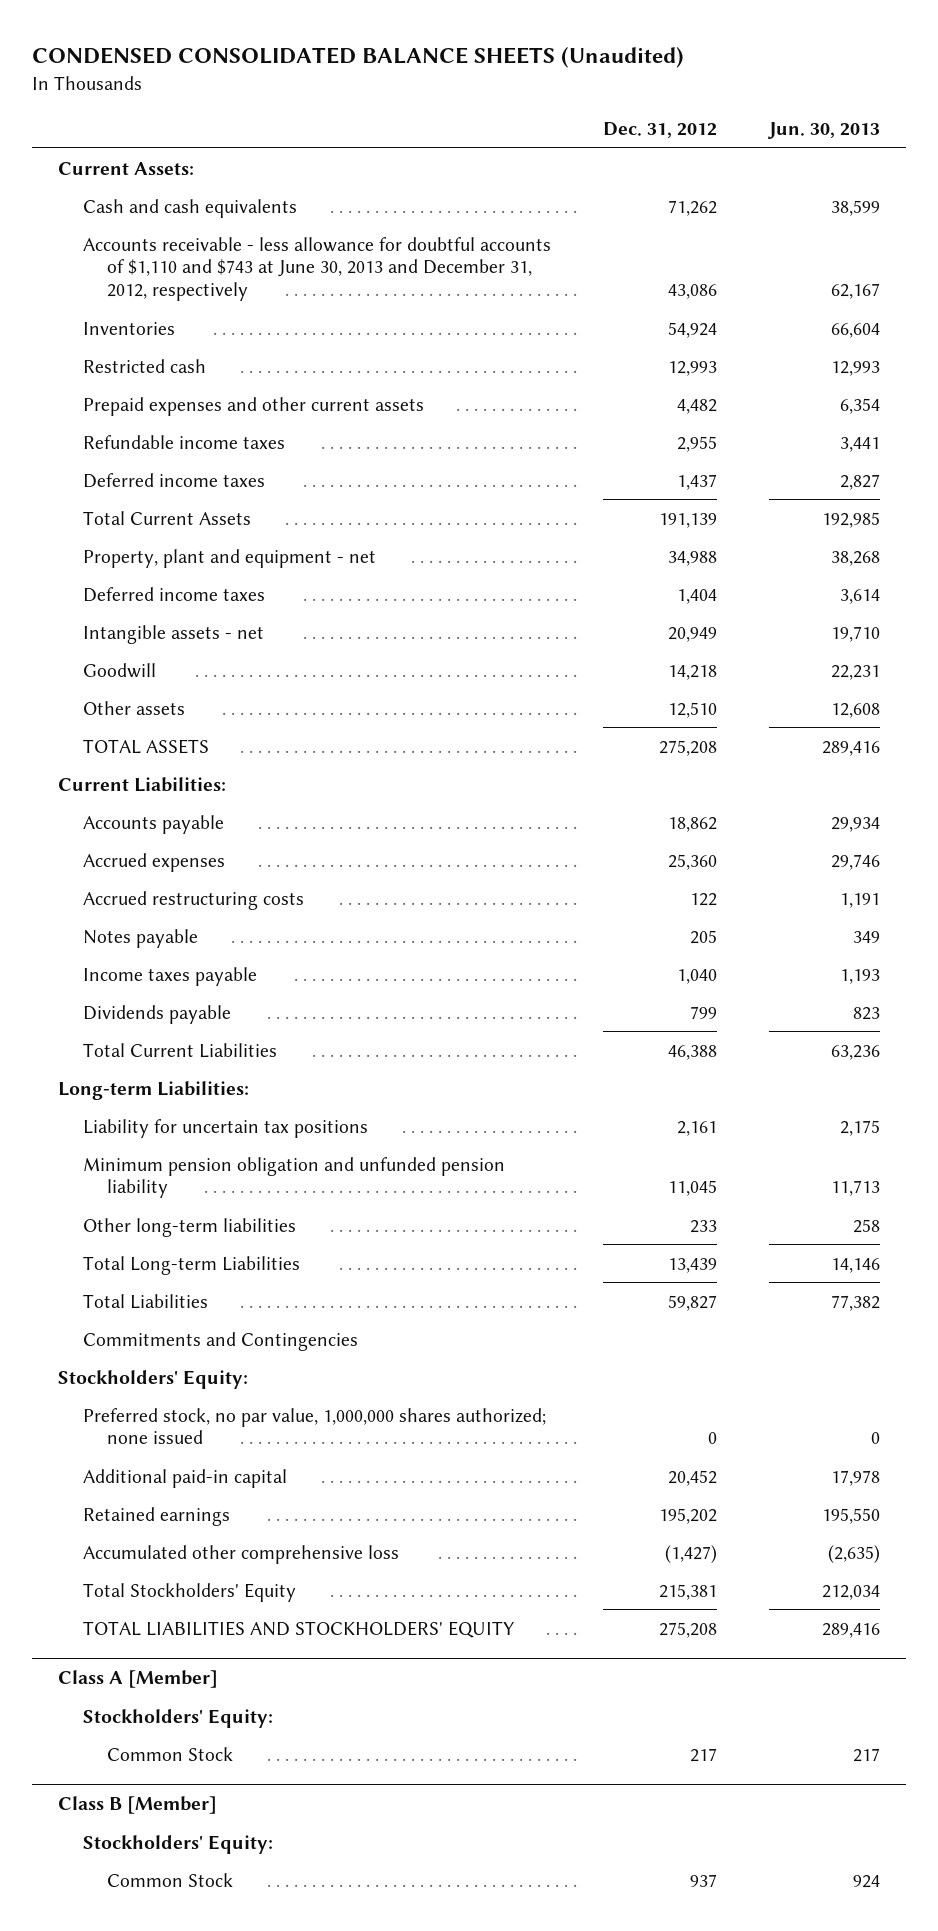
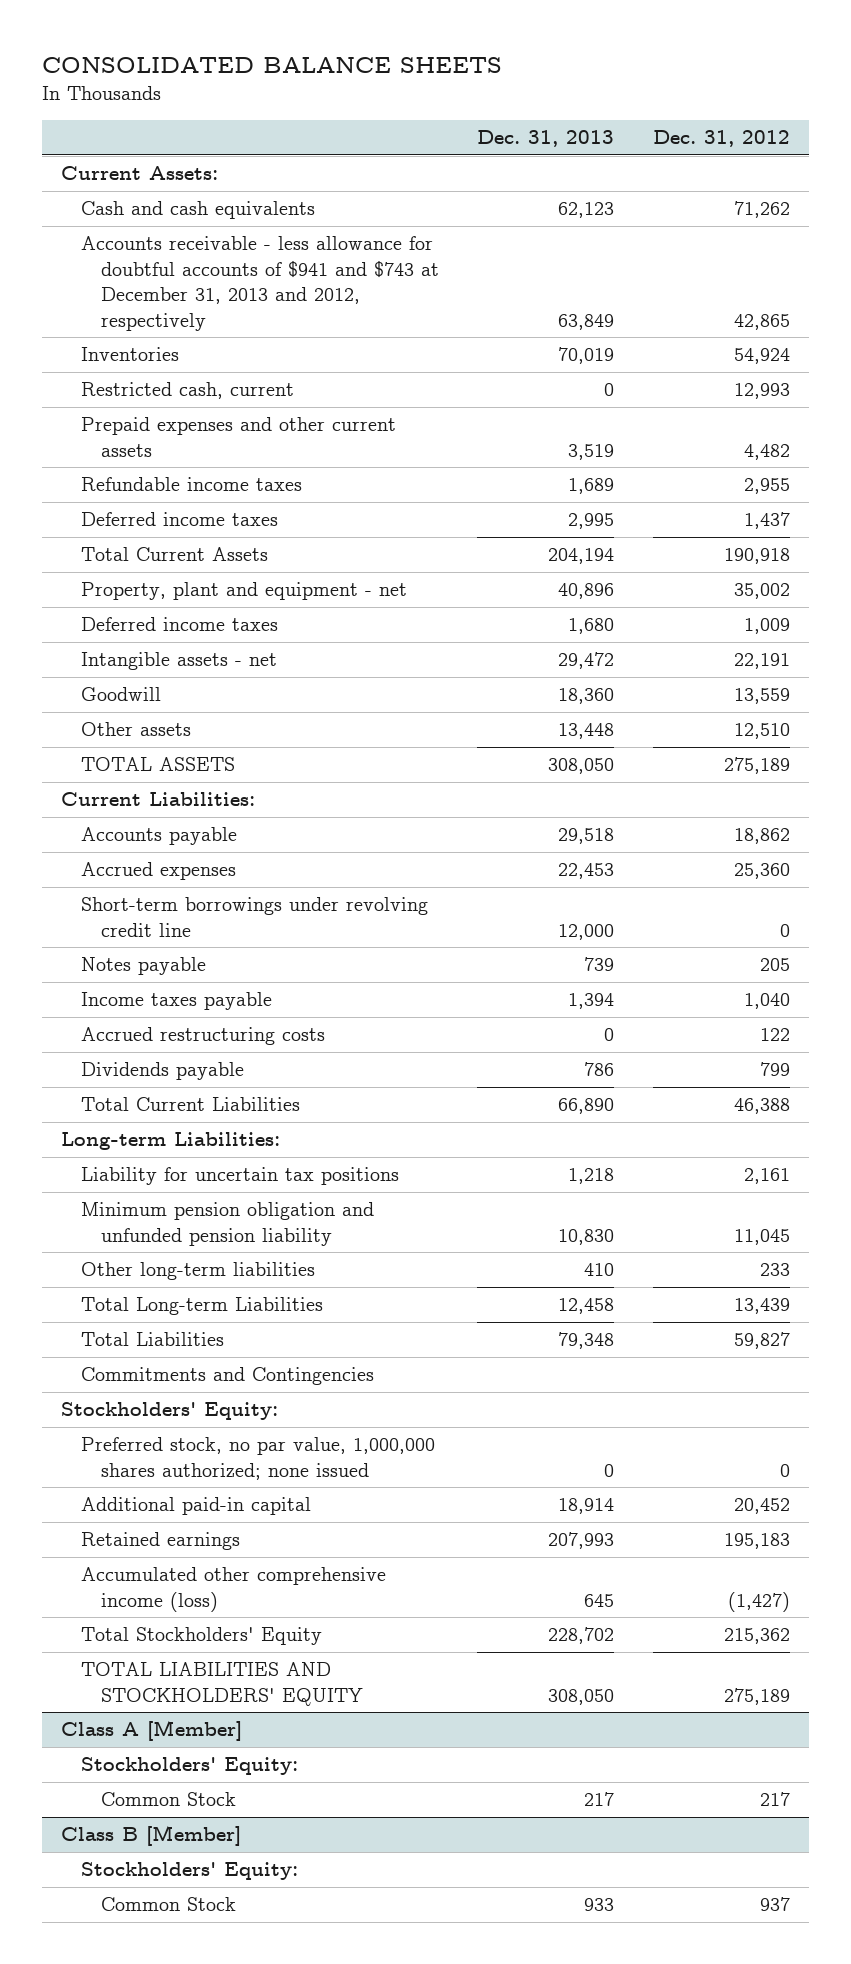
- CONDENSED CONSOLIDATED BALANCE SHEETS (Unaudited)
+ CONSOLIDATED BALANCE SHEETS
- | Dec. 31, 2012 | Jun. 30, 2013
+ | Dec. 31, 2013 | Dec. 31, 2012
- Accounts receivable - less allowance for doubtful accounts of $1,110 and $743 at June 30, 2013 and December 31, 2012, respectively | 43,086 | 62,167
+ Accounts receivable - less allowance for doubtful accounts of $941 and $743 at December 31, 2013 and 2012, respectively | 63,849 | 42,865
- Restricted cash | 12,993 | 12,993
+ Restricted cash, current | 0 | 12,993
- Total Current Assets | 191,139 | 192,985
- Property, plant and equipment - net | 34,988 | 38,268
- Deferred income taxes | 1,404 | 3,614
- Intangible assets - net | 20,949 | 19,710
- Goodwill | 14,218 | 22,231
+ Total Current Assets | 204,194 | 190,918
+ Property, plant and equipment - net | 40,896 | 35,002
+ Deferred income taxes | 1,680 | 1,009
+ Intangible assets - net | 29,472 | 22,191
+ Goodwill | 18,360 | 13,559
- TOTAL ASSETS | 275,208 | 289,416
+ TOTAL ASSETS | 308,050 | 275,189
+ Short-term borrowings under revolving credit line | 12,000 | 0
moved down: Accrued restructuring costs | 0 | 122
- Retained earnings | 195,202 | 195,550
- Accumulated other comprehensive loss | (1,427) | (2,635)
- Total Stockholders' Equity | 215,381 | 212,034
- TOTAL LIABILITIES AND STOCKHOLDERS' EQUITY | 275,208 | 289,416
+ Retained earnings | 207,993 | 195,183
+ Accumulated other comprehensive income (loss) | 645 | (1,427)
+ Total Stockholders' Equity | 228,702 | 215,362
+ TOTAL LIABILITIES AND STOCKHOLDERS' EQUITY | 308,050 | 275,189

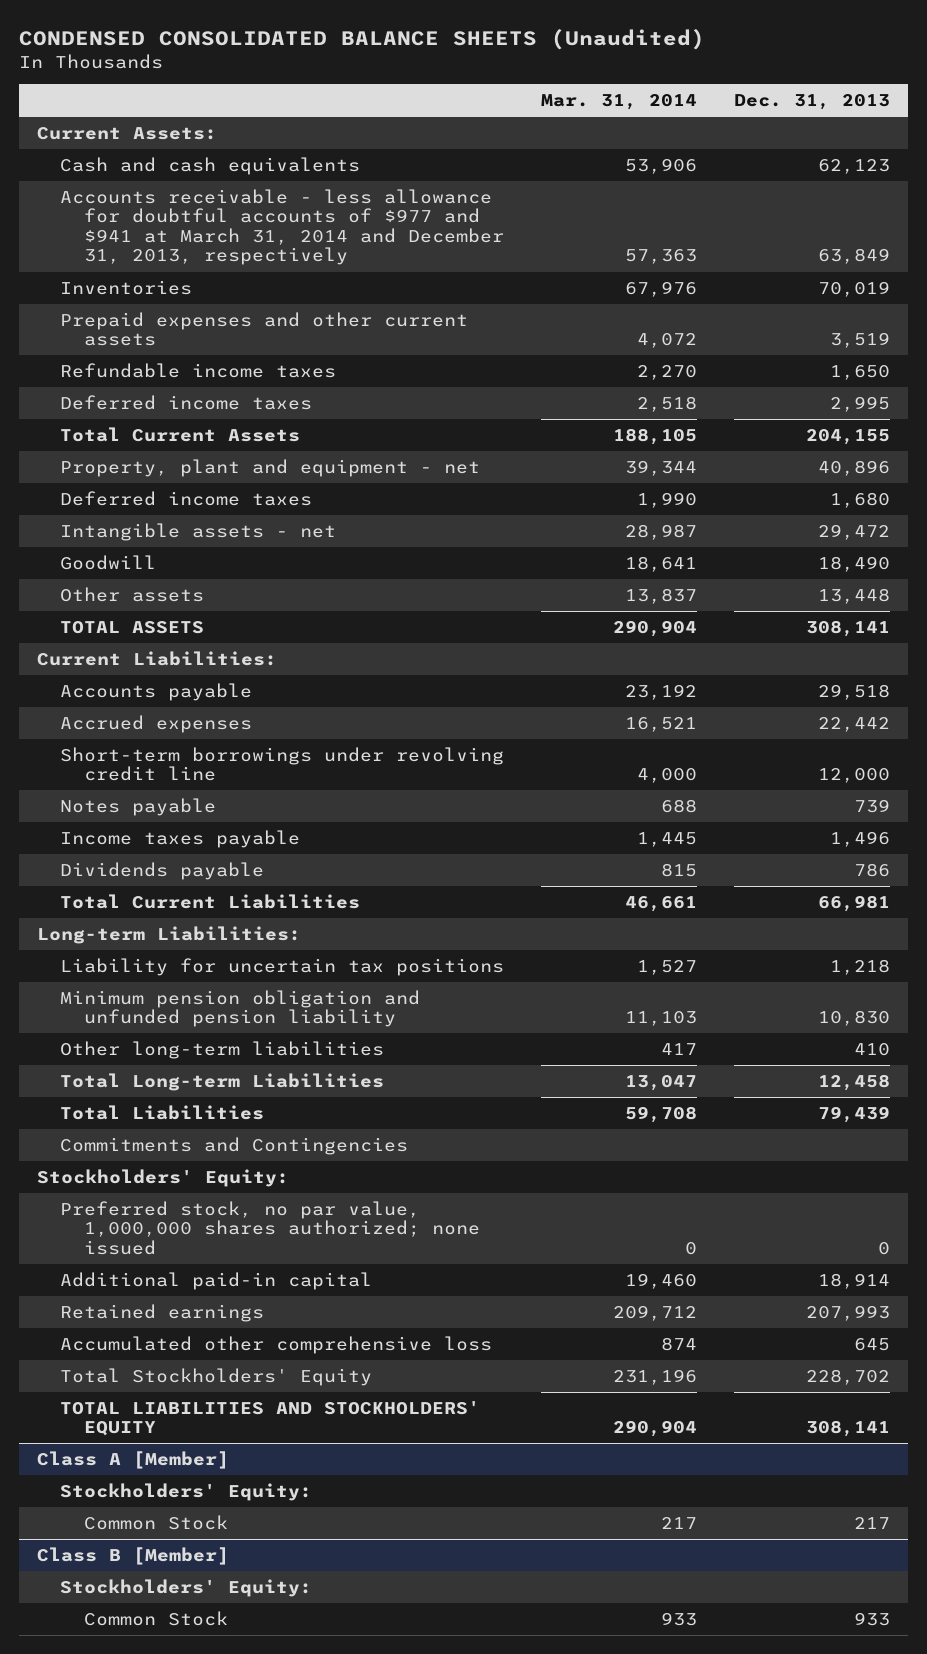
- CONSOLIDATED BALANCE SHEETS
+ CONDENSED CONSOLIDATED BALANCE SHEETS (Unaudited)
- | Dec. 31, 2013 | Dec. 31, 2012
+ | Mar. 31, 2014 | Dec. 31, 2013
- Accounts receivable - less allowance for doubtful accounts of $941 and $743 at December 31, 2013 and 2012, respectively | 63,849 | 42,865
+ Accounts receivable - less allowance for doubtful accounts of $977 and $941 at March 31, 2014 and December 31, 2013, respectively | 57,363 | 63,849
- Restricted cash, current | 0 | 12,993
- Refundable income taxes | 1,689 | 2,955
+ Refundable income taxes | 2,270 | 1,650
- Total Current Assets | 204,194 | 190,918
+ Total Current Assets | 188,105 | 204,155
- Goodwill | 18,360 | 13,559
+ Goodwill | 18,641 | 18,490
- TOTAL ASSETS | 308,050 | 275,189
+ TOTAL ASSETS | 290,904 | 308,141
- Accrued expenses | 22,453 | 25,360
+ Accrued expenses | 16,521 | 22,442
- Income taxes payable | 1,394 | 1,040
- Accrued restructuring costs | 0 | 122
+ Income taxes payable | 1,445 | 1,496
- Total Current Liabilities | 66,890 | 46,388
+ Total Current Liabilities | 46,661 | 66,981
- Total Liabilities | 79,348 | 59,827
+ Total Liabilities | 59,708 | 79,439
- Accumulated other comprehensive income (loss) | 645 | (1,427)
+ Accumulated other comprehensive loss | 874 | 645
- TOTAL LIABILITIES AND STOCKHOLDERS' EQUITY | 308,050 | 275,189
+ TOTAL LIABILITIES AND STOCKHOLDERS' EQUITY | 290,904 | 308,141

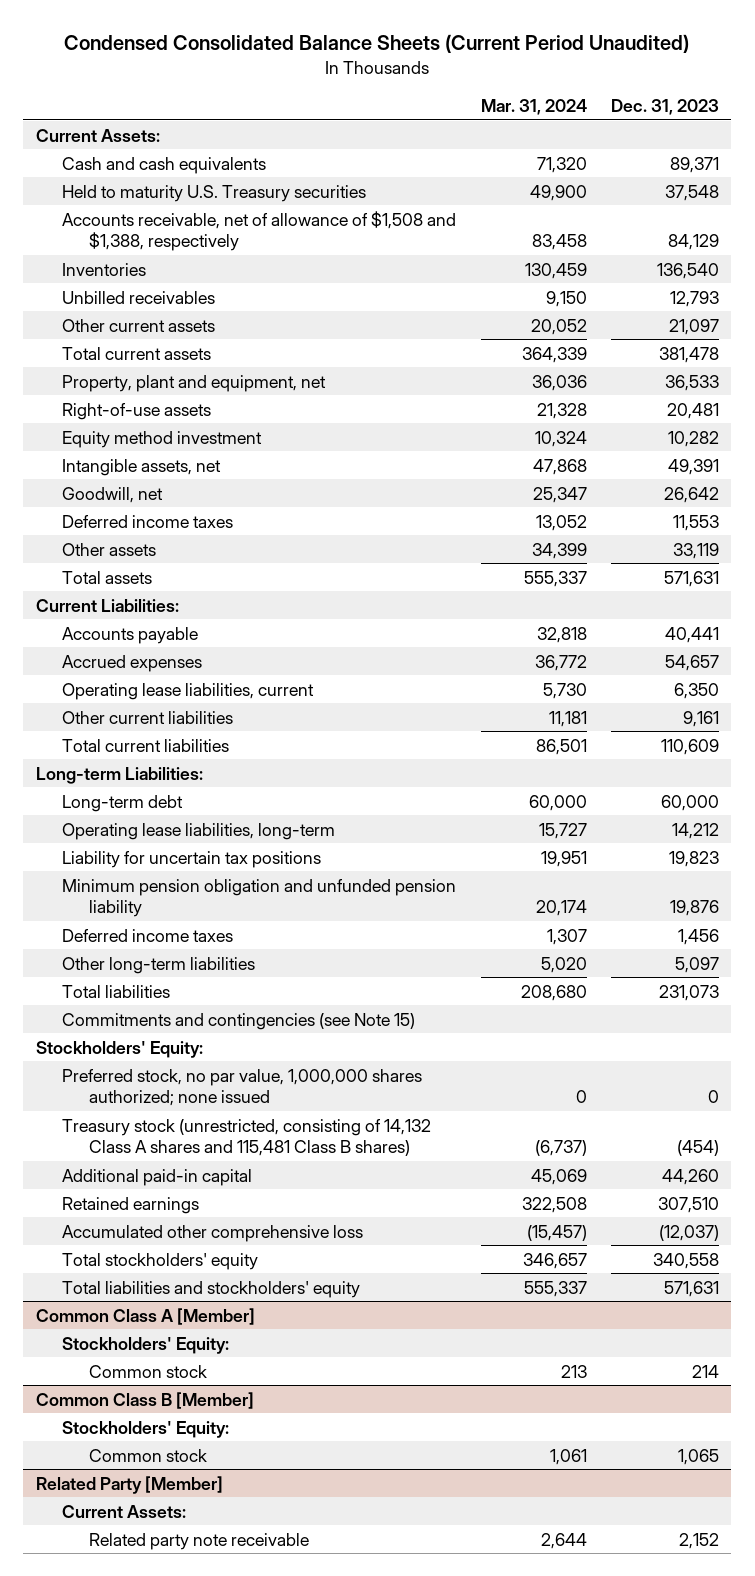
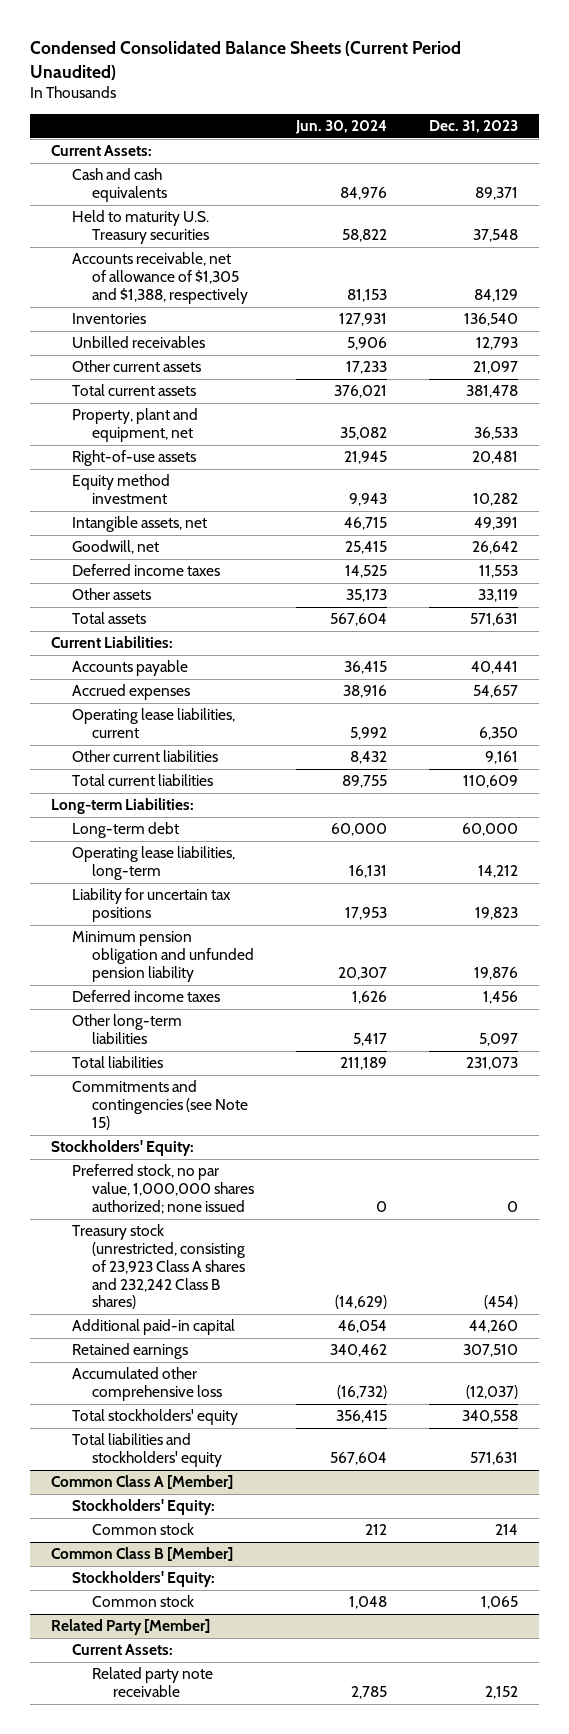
- | Mar. 31, 2024 | Dec. 31, 2023
+ | Jun. 30, 2024 | Dec. 31, 2023
- Accounts receivable, net of allowance of $1,508 and $1,388, respectively | 83,458 | 84,129
+ Accounts receivable, net of allowance of $1,305 and $1,388, respectively | 81,153 | 84,129
- Treasury stock (unrestricted, consisting of 14,132 Class A shares and 115,481 Class B shares) | (6,737) | (454)
+ Treasury stock (unrestricted, consisting of 23,923 Class A shares and 232,242 Class B shares) | (14,629) | (454)

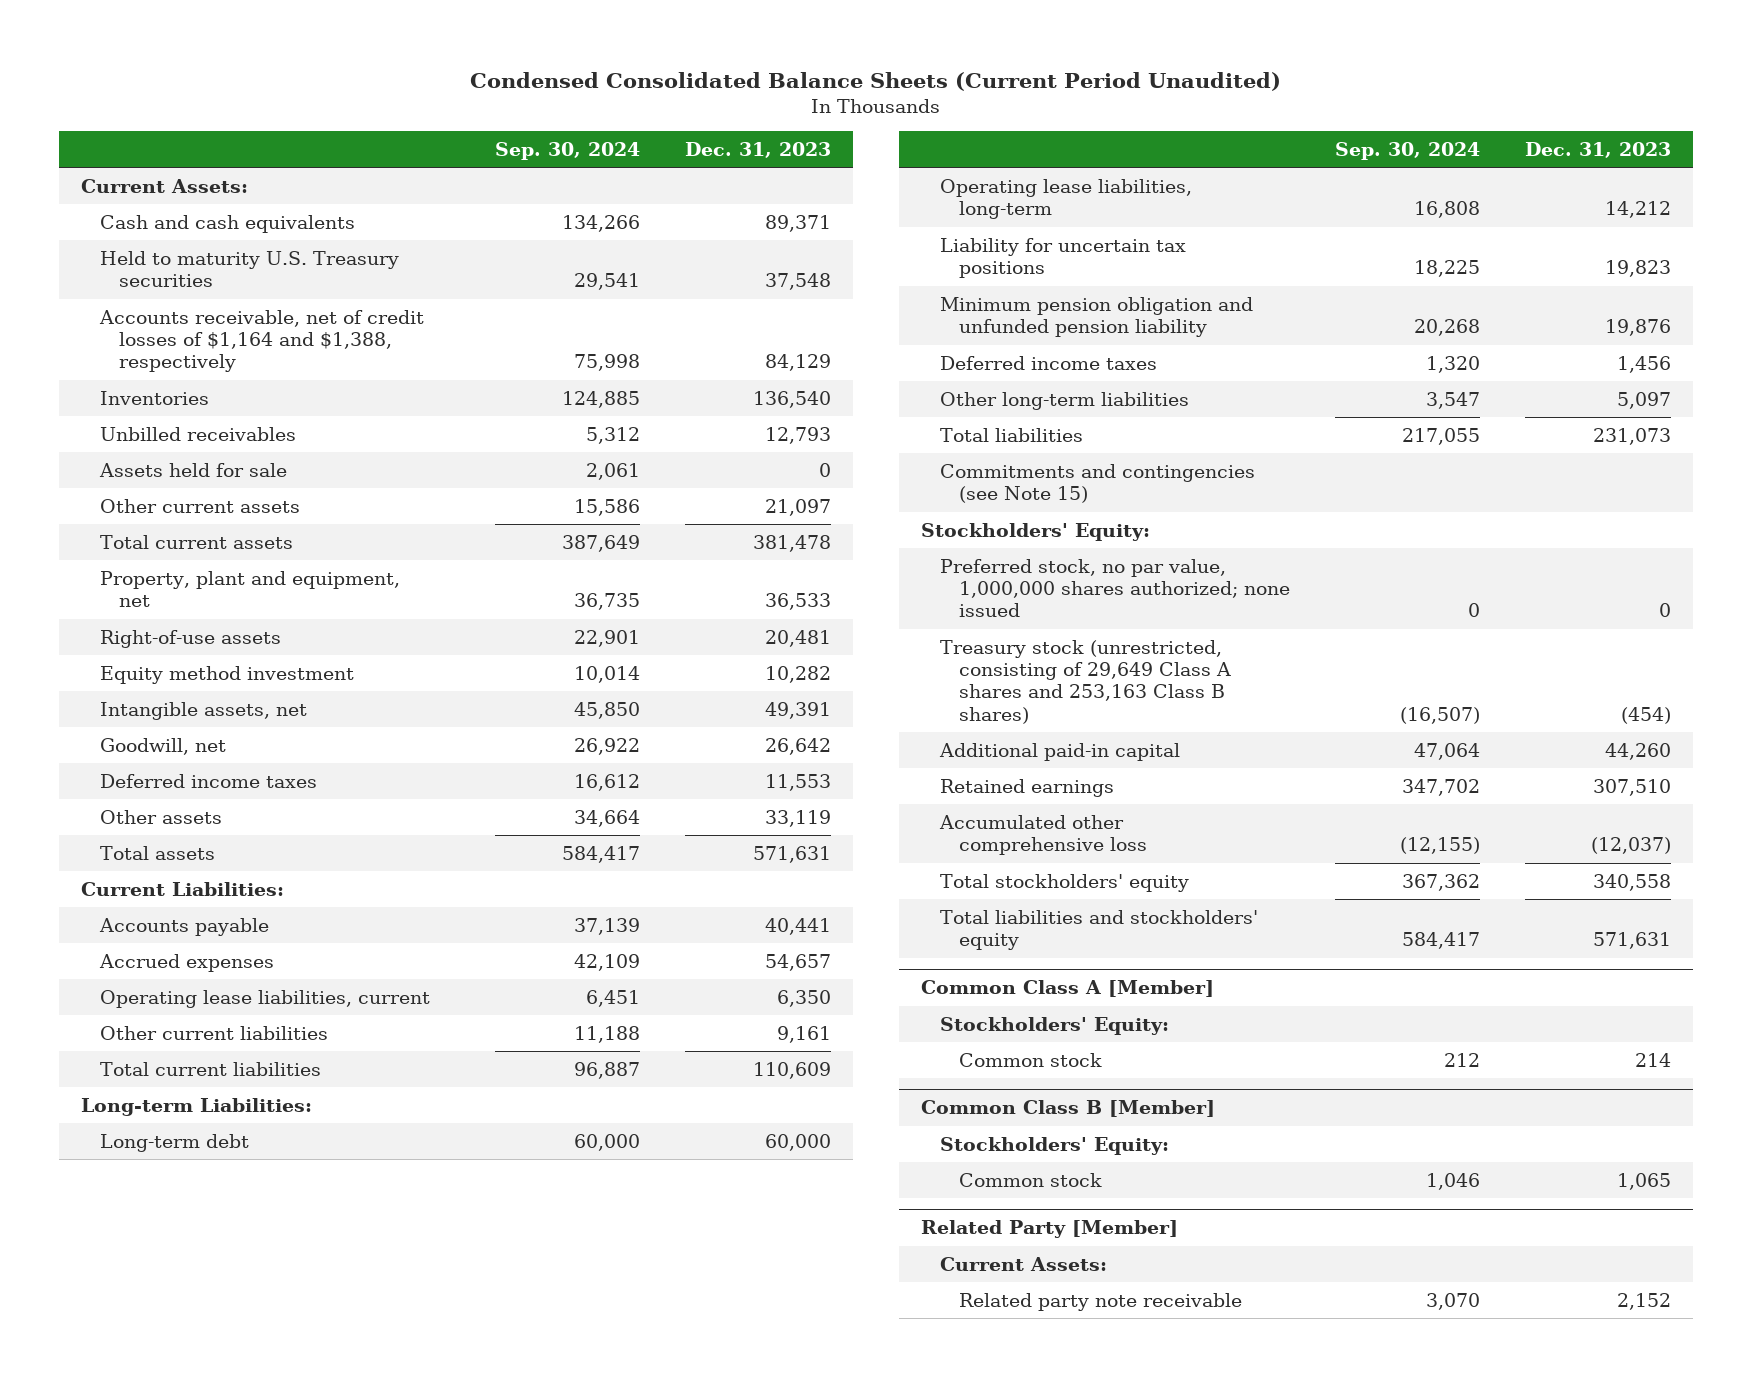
- | Jun. 30, 2024 | Dec. 31, 2023
+ | Sep. 30, 2024 | Dec. 31, 2023
- Accounts receivable, net of allowance of $1,305 and $1,388, respectively | 81,153 | 84,129
+ Accounts receivable, net of credit losses of $1,164 and $1,388, respectively | 75,998 | 84,129
+ Assets held for sale | 2,061 | 0
- Treasury stock (unrestricted, consisting of 23,923 Class A shares and 232,242 Class B shares) | (14,629) | (454)
+ Treasury stock (unrestricted, consisting of 29,649 Class A shares and 253,163 Class B shares) | (16,507) | (454)

